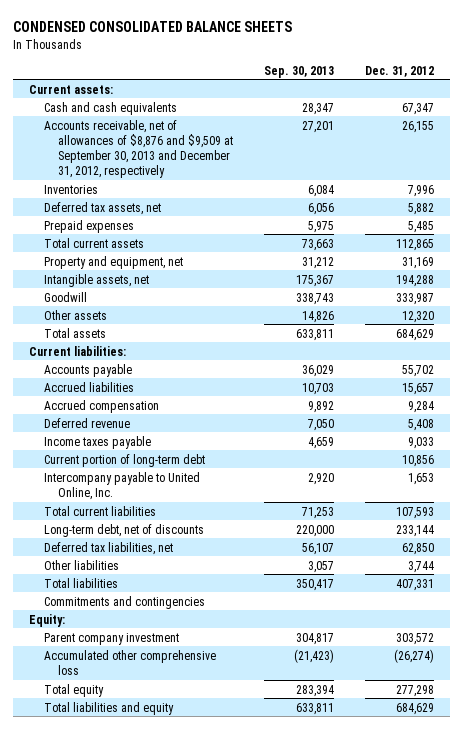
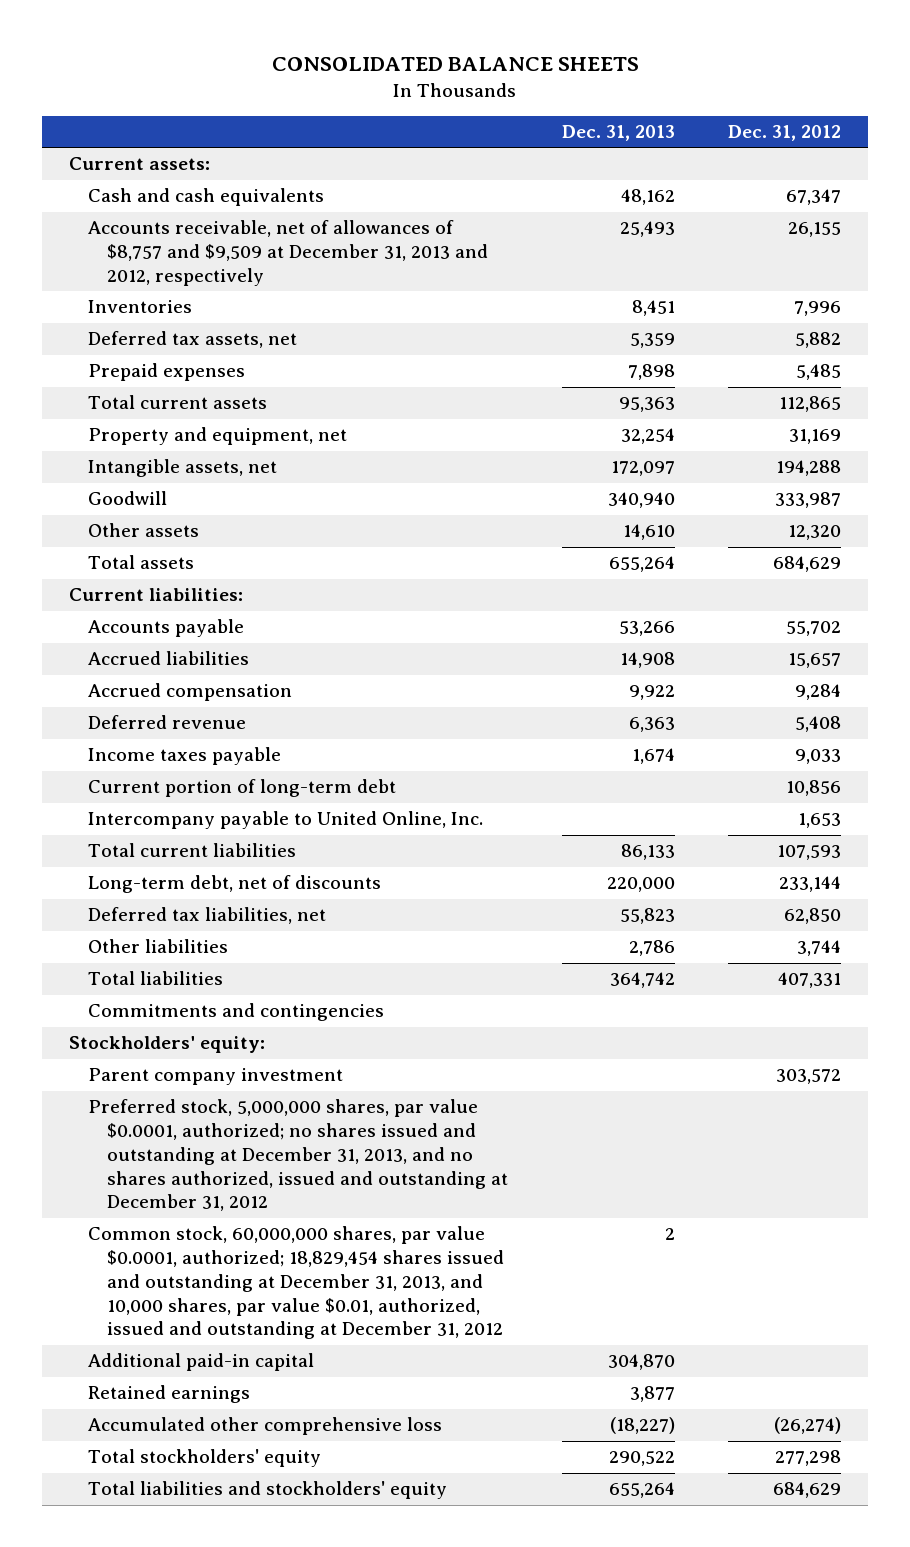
- CONDENSED CONSOLIDATED BALANCE SHEETS
+ CONSOLIDATED BALANCE SHEETS
- | Sep. 30, 2013 | Dec. 31, 2012
+ | Dec. 31, 2013 | Dec. 31, 2012
- Accounts receivable, net of allowances of $8,876 and $9,509 at September 30, 2013 and December 31, 2012, respectively | 27,201 | 26,155
+ Accounts receivable, net of allowances of $8,757 and $9,509 at December 31, 2013 and 2012, respectively | 25,493 | 26,155
- Equity:
+ Stockholders' equity:
+ Preferred stock, 5,000,000 shares, par value $0.0001, authorized; no shares issued and outstanding at December 31, 2013, and no shares authorized, issued and outstanding at December 31, 2012
+ Common stock, 60,000,000 shares, par value $0.0001, authorized; 18,829,454 shares issued and outstanding at December 31, 2013, and 10,000 shares, par value $0.01, authorized, issued and outstanding at December 31, 2012 | 2 |
+ Additional paid-in capital | 304,870 |
+ Retained earnings | 3,877 |
- Total equity | 283,394 | 277,298
- Total liabilities and equity | 633,811 | 684,629
+ Total stockholders' equity | 290,522 | 277,298
+ Total liabilities and stockholders' equity | 655,264 | 684,629

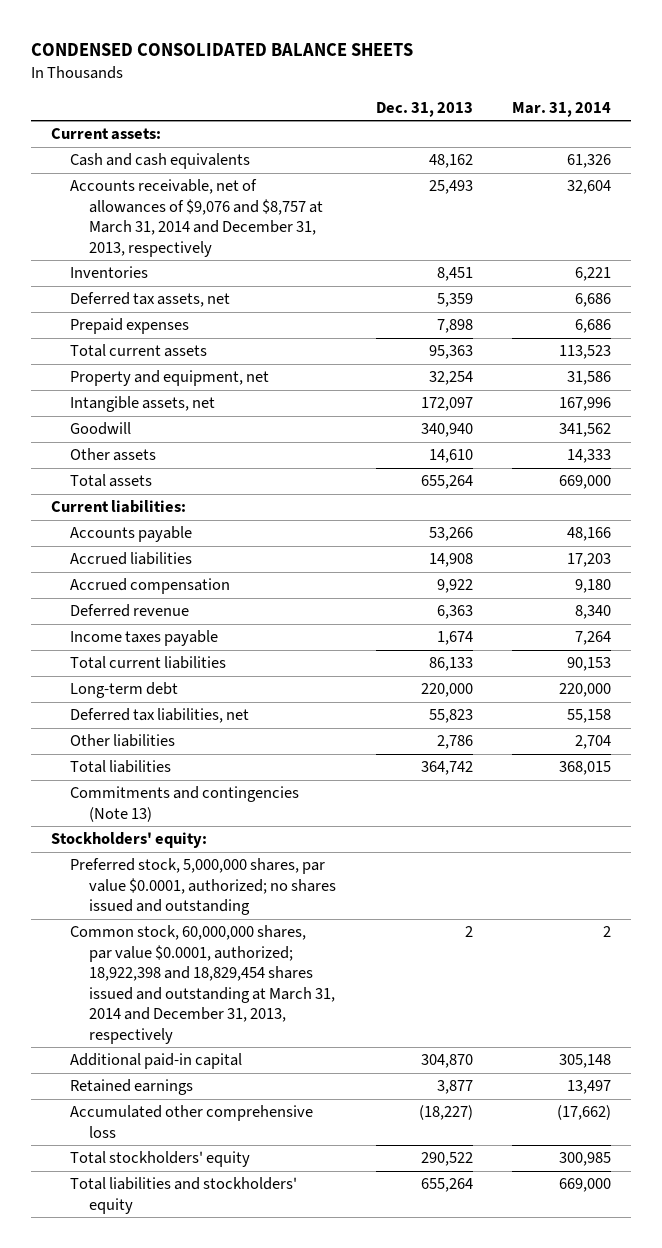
- CONSOLIDATED BALANCE SHEETS
+ CONDENSED CONSOLIDATED BALANCE SHEETS
- | Dec. 31, 2013 | Dec. 31, 2012
+ | Dec. 31, 2013 | Mar. 31, 2014
- Accounts receivable, net of allowances of $8,757 and $9,509 at December 31, 2013 and 2012, respectively | 25,493 | 26,155
+ Accounts receivable, net of allowances of $9,076 and $8,757 at March 31, 2014 and December 31, 2013, respectively | 25,493 | 32,604
- Current portion of long-term debt | | 10,856
- Intercompany payable to United Online, Inc. | | 1,653
- Long-term debt, net of discounts | 220,000 | 233,144
+ Long-term debt | 220,000 | 220,000
- Commitments and contingencies
+ Commitments and contingencies (Note 13)
- Parent company investment | | 303,572
- Preferred stock, 5,000,000 shares, par value $0.0001, authorized; no shares issued and outstanding at December 31, 2013, and no shares authorized, issued and outstanding at December 31, 2012
- Common stock, 60,000,000 shares, par value $0.0001, authorized; 18,829,454 shares issued and outstanding at December 31, 2013, and 10,000 shares, par value $0.01, authorized, issued and outstanding at December 31, 2012 | 2 |
+ Preferred stock, 5,000,000 shares, par value $0.0001, authorized; no shares issued and outstanding
+ Common stock, 60,000,000 shares, par value $0.0001, authorized; 18,922,398 and 18,829,454 shares issued and outstanding at March 31, 2014 and December 31, 2013, respectively | 2 | 2

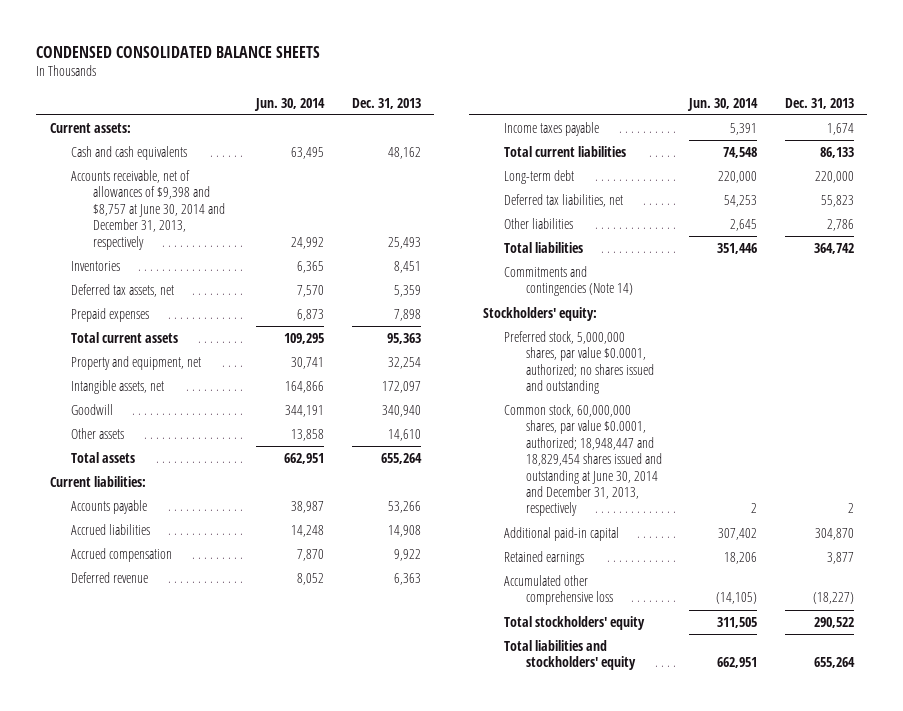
- | Dec. 31, 2013 | Mar. 31, 2014
+ | Jun. 30, 2014 | Dec. 31, 2013
- Accounts receivable, net of allowances of $9,076 and $8,757 at March 31, 2014 and December 31, 2013, respectively | 25,493 | 32,604
+ Accounts receivable, net of allowances of $9,398 and $8,757 at June 30, 2014 and December 31, 2013, respectively | 24,992 | 25,493
- Commitments and contingencies (Note 13)
+ Commitments and contingencies (Note 14)
- Common stock, 60,000,000 shares, par value $0.0001, authorized; 18,922,398 and 18,829,454 shares issued and outstanding at March 31, 2014 and December 31, 2013, respectively | 2 | 2
+ Common stock, 60,000,000 shares, par value $0.0001, authorized; 18,948,447 and 18,829,454 shares issued and outstanding at June 30, 2014 and December 31, 2013, respectively | 2 | 2

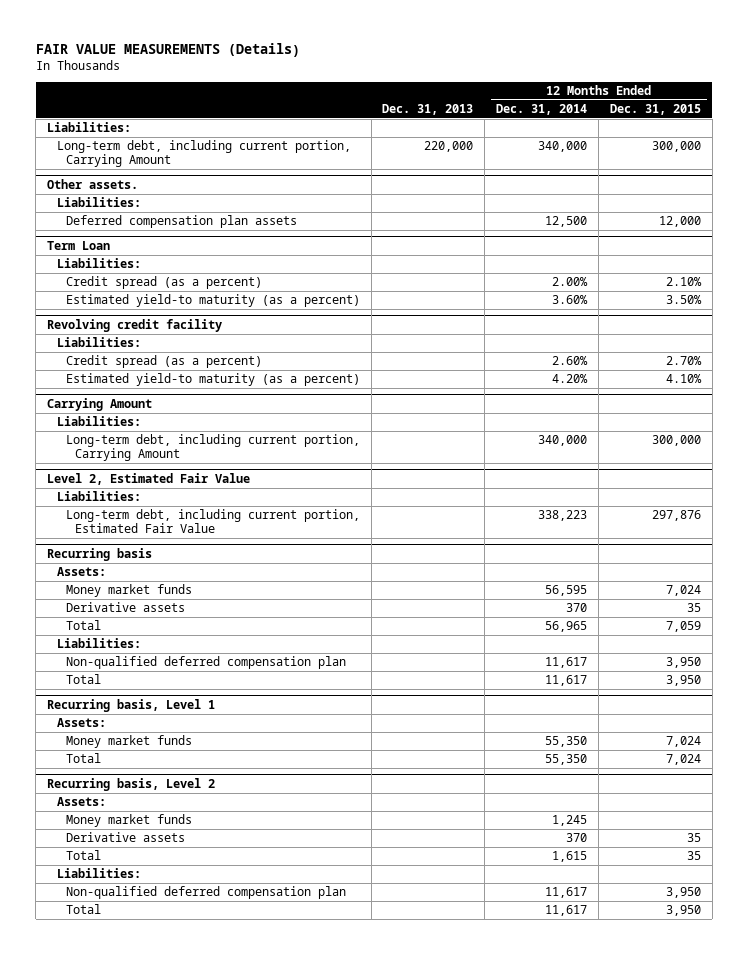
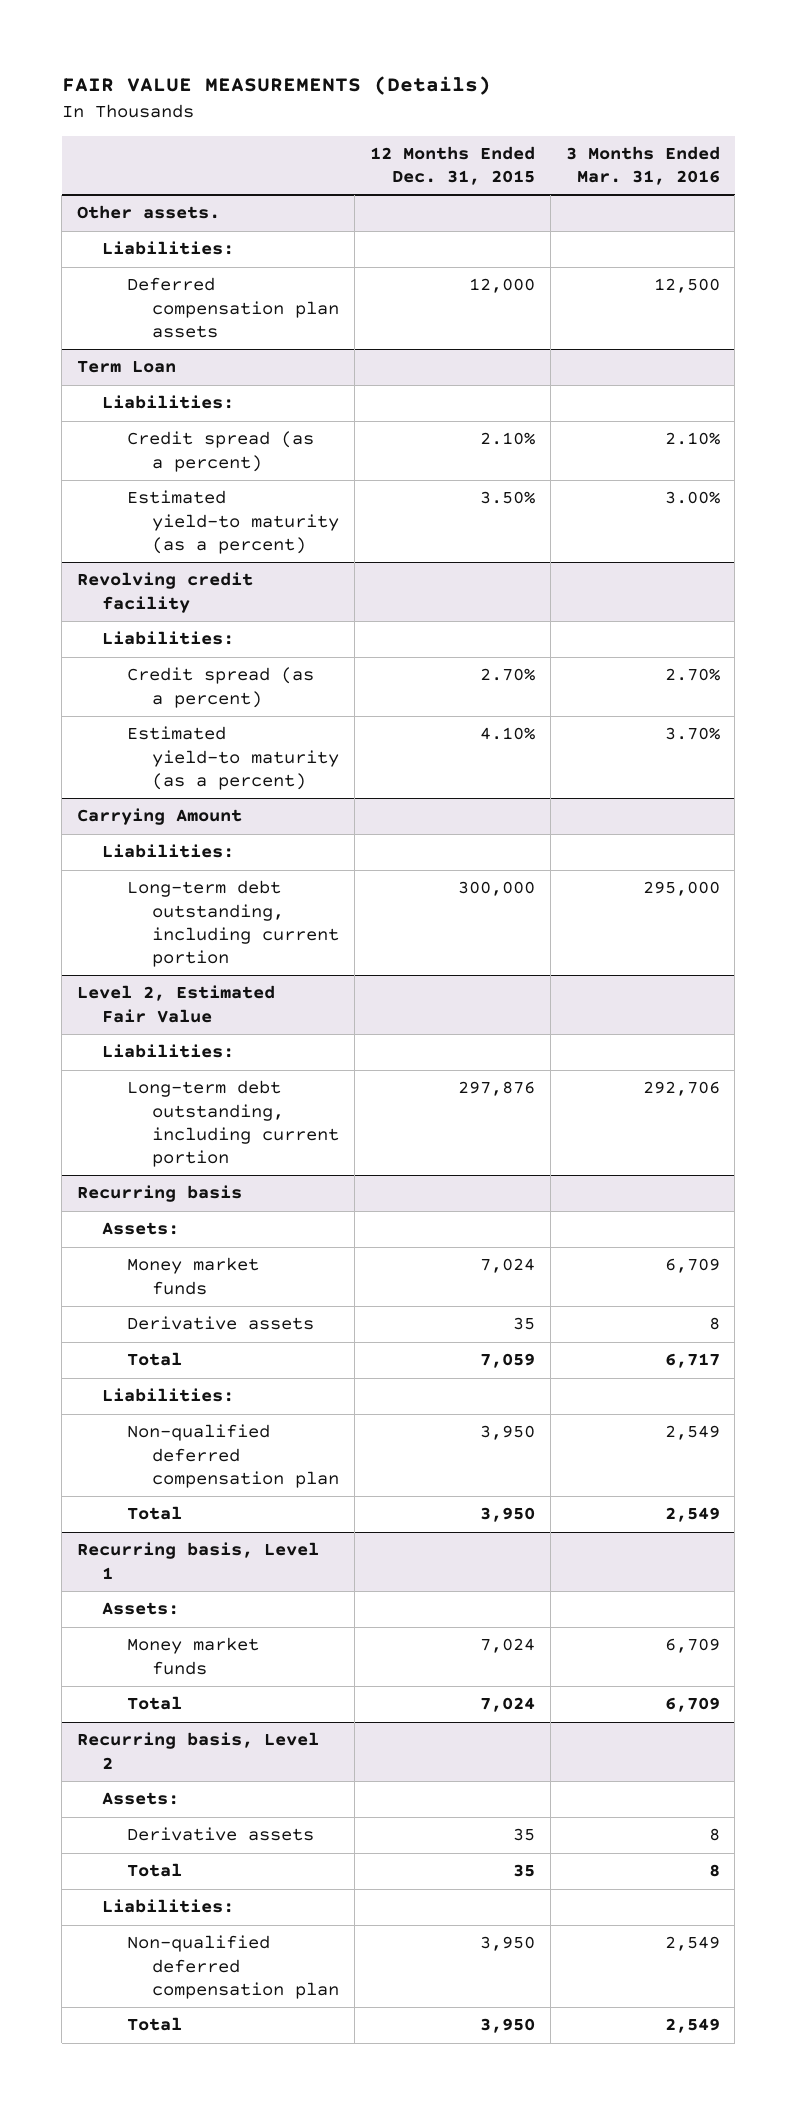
- | Dec. 31, 2013 | 12 Months Ended Dec. 31, 2014 | 12 Months Ended Dec. 31, 2015
+ | 12 Months Ended Dec. 31, 2015 | 3 Months Ended Mar. 31, 2016
- Liabilities:
- Long-term debt, including current portion, Carrying Amount | 220,000 | 340,000 | 300,000
@ Carrying Amount
- Long-term debt, including current portion, Carrying Amount | | 340,000 | 300,000
+ Long-term debt outstanding, including current portion | 300,000 | 295,000
@ Level 2, Estimated Fair Value
- Long-term debt, including current portion, Estimated Fair Value | | 338,223 | 297,876
+ Long-term debt outstanding, including current portion | 297,876 | 292,706
@ Recurring basis, Level 2
- Money market funds | | 1,245 |

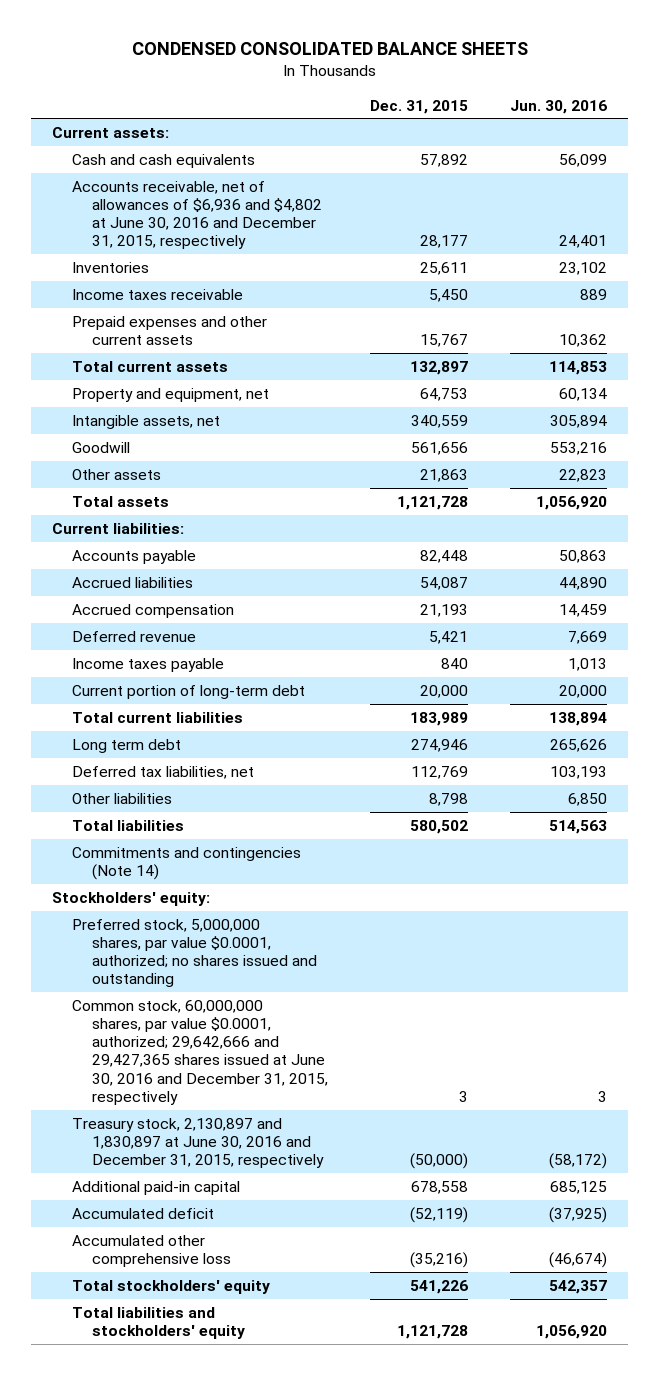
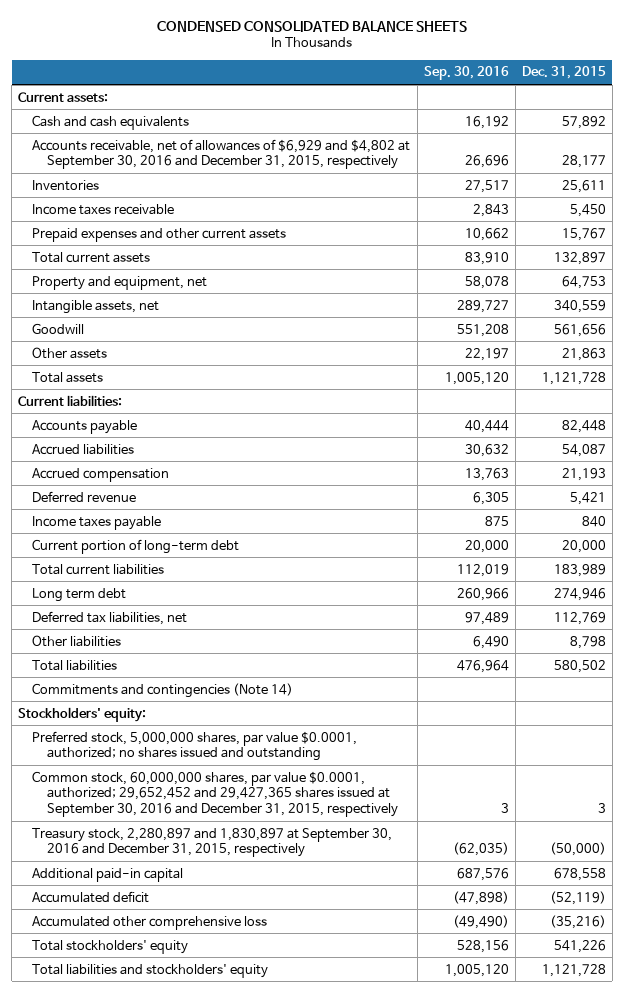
- | Dec. 31, 2015 | Jun. 30, 2016
+ | Sep. 30, 2016 | Dec. 31, 2015
- Accounts receivable, net of allowances of $6,936 and $4,802 at June 30, 2016 and December 31, 2015, respectively | 28,177 | 24,401
+ Accounts receivable, net of allowances of $6,929 and $4,802 at September 30, 2016 and December 31, 2015, respectively | 26,696 | 28,177
- Common stock, 60,000,000 shares, par value $0.0001, authorized; 29,642,666 and 29,427,365 shares issued at June 30, 2016 and December 31, 2015, respectively | 3 | 3
- Treasury stock, 2,130,897 and 1,830,897 at June 30, 2016 and December 31, 2015, respectively | (50,000) | (58,172)
+ Common stock, 60,000,000 shares, par value $0.0001, authorized; 29,652,452 and 29,427,365 shares issued at September 30, 2016 and December 31, 2015, respectively | 3 | 3
+ Treasury stock, 2,280,897 and 1,830,897 at September 30, 2016 and December 31, 2015, respectively | (62,035) | (50,000)

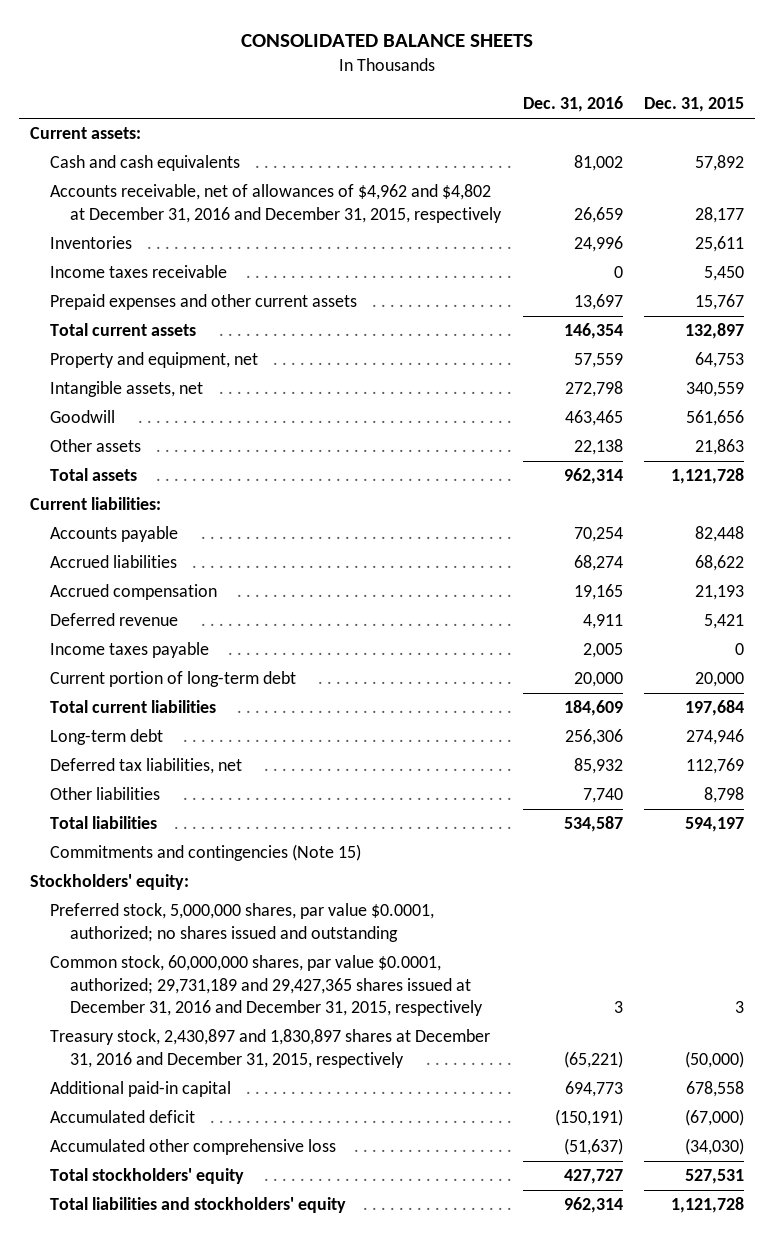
- CONDENSED CONSOLIDATED BALANCE SHEETS
+ CONSOLIDATED BALANCE SHEETS
- | Sep. 30, 2016 | Dec. 31, 2015
+ | Dec. 31, 2016 | Dec. 31, 2015
- Accounts receivable, net of allowances of $6,929 and $4,802 at September 30, 2016 and December 31, 2015, respectively | 26,696 | 28,177
+ Accounts receivable, net of allowances of $4,962 and $4,802 at December 31, 2016 and December 31, 2015, respectively | 26,659 | 28,177
- Accrued liabilities | 30,632 | 54,087
+ Accrued liabilities | 68,274 | 68,622
- Income taxes payable | 875 | 840
+ Income taxes payable | 2,005 | 0
- Total current liabilities | 112,019 | 183,989
- Long term debt | 260,966 | 274,946
+ Total current liabilities | 184,609 | 197,684
+ Long-term debt | 256,306 | 274,946
- Total liabilities | 476,964 | 580,502
- Commitments and contingencies (Note 14)
+ Total liabilities | 534,587 | 594,197
+ Commitments and contingencies (Note 15)
- Common stock, 60,000,000 shares, par value $0.0001, authorized; 29,652,452 and 29,427,365 shares issued at September 30, 2016 and December 31, 2015, respectively | 3 | 3
- Treasury stock, 2,280,897 and 1,830,897 at September 30, 2016 and December 31, 2015, respectively | (62,035) | (50,000)
+ Common stock, 60,000,000 shares, par value $0.0001, authorized; 29,731,189 and 29,427,365 shares issued at December 31, 2016 and December 31, 2015, respectively | 3 | 3
+ Treasury stock, 2,430,897 and 1,830,897 shares at December 31, 2016 and December 31, 2015, respectively | (65,221) | (50,000)
- Accumulated deficit | (47,898) | (52,119)
- Accumulated other comprehensive loss | (49,490) | (35,216)
- Total stockholders' equity | 528,156 | 541,226
+ Accumulated deficit | (150,191) | (67,000)
+ Accumulated other comprehensive loss | (51,637) | (34,030)
+ Total stockholders' equity | 427,727 | 527,531

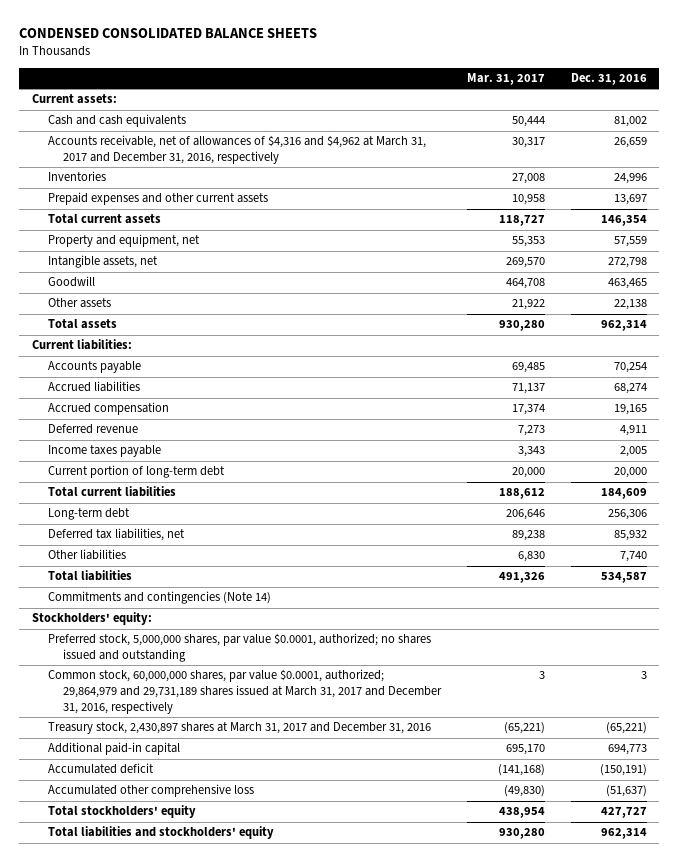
- CONSOLIDATED BALANCE SHEETS
+ CONDENSED CONSOLIDATED BALANCE SHEETS
- | Dec. 31, 2016 | Dec. 31, 2015
+ | Mar. 31, 2017 | Dec. 31, 2016
- Accounts receivable, net of allowances of $4,962 and $4,802 at December 31, 2016 and December 31, 2015, respectively | 26,659 | 28,177
+ Accounts receivable, net of allowances of $4,316 and $4,962 at March 31, 2017 and December 31, 2016, respectively | 30,317 | 26,659
- Income taxes receivable | 0 | 5,450
- Commitments and contingencies (Note 15)
+ Commitments and contingencies (Note 14)
- Common stock, 60,000,000 shares, par value $0.0001, authorized; 29,731,189 and 29,427,365 shares issued at December 31, 2016 and December 31, 2015, respectively | 3 | 3
- Treasury stock, 2,430,897 and 1,830,897 shares at December 31, 2016 and December 31, 2015, respectively | (65,221) | (50,000)
+ Common stock, 60,000,000 shares, par value $0.0001, authorized; 29,864,979 and 29,731,189 shares issued at March 31, 2017 and December 31, 2016, respectively | 3 | 3
+ Treasury stock, 2,430,897 shares at March 31, 2017 and December 31, 2016 | (65,221) | (65,221)

